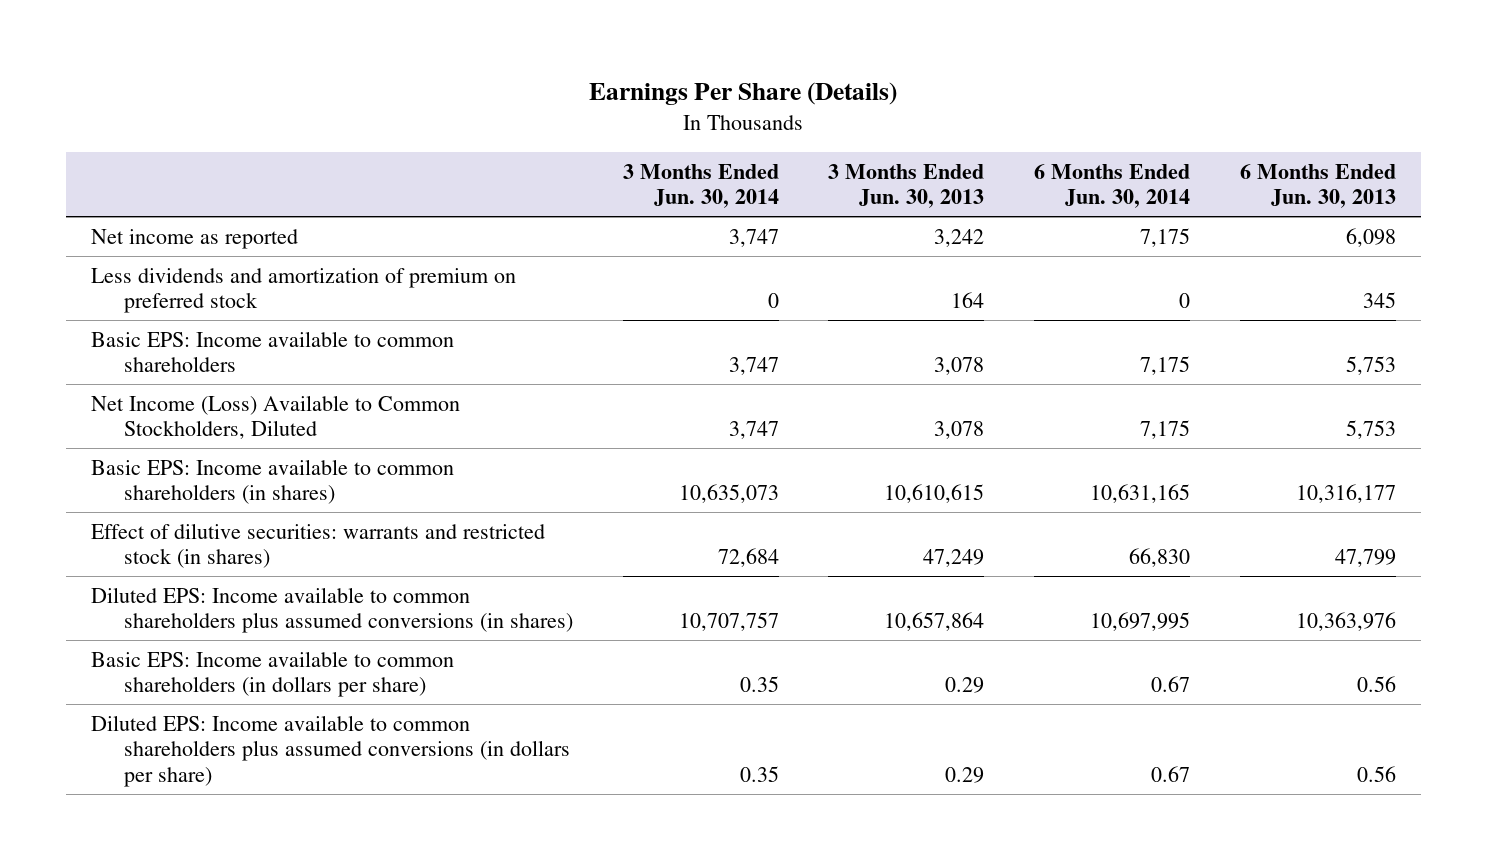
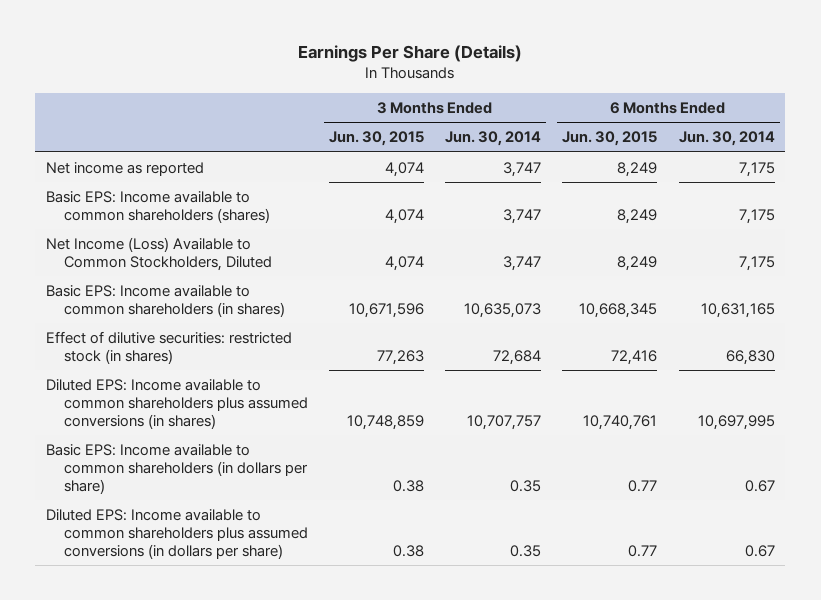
- | 3 Months Ended Jun. 30, 2014 | 3 Months Ended Jun. 30, 2013 | 6 Months Ended Jun. 30, 2014 | 6 Months Ended Jun. 30, 2013
+ | 3 Months Ended Jun. 30, 2015 | 3 Months Ended Jun. 30, 2014 | 6 Months Ended Jun. 30, 2015 | 6 Months Ended Jun. 30, 2014
- Less dividends and amortization of premium on preferred stock | 0 | 164 | 0 | 345
- Basic EPS: Income available to common shareholders | 3,747 | 3,078 | 7,175 | 5,753
+ Basic EPS: Income available to common shareholders (shares) | 4,074 | 3,747 | 8,249 | 7,175
- Effect of dilutive securities: warrants and restricted stock (in shares) | 72,684 | 47,249 | 66,830 | 47,799
+ Effect of dilutive securities: restricted stock (in shares) | 77,263 | 72,684 | 72,416 | 66,830

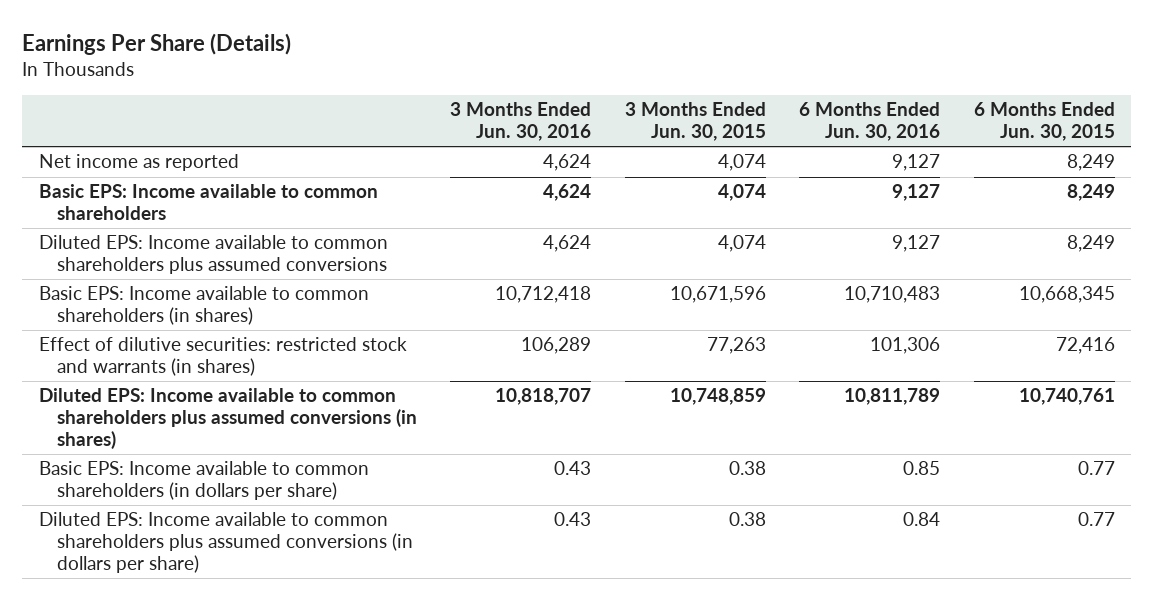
- | 3 Months Ended Jun. 30, 2015 | 3 Months Ended Jun. 30, 2014 | 6 Months Ended Jun. 30, 2015 | 6 Months Ended Jun. 30, 2014
+ | 3 Months Ended Jun. 30, 2016 | 3 Months Ended Jun. 30, 2015 | 6 Months Ended Jun. 30, 2016 | 6 Months Ended Jun. 30, 2015
- Basic EPS: Income available to common shareholders (shares) | 4,074 | 3,747 | 8,249 | 7,175
- Net Income (Loss) Available to Common Stockholders, Diluted | 4,074 | 3,747 | 8,249 | 7,175
+ Basic EPS: Income available to common shareholders | 4,624 | 4,074 | 9,127 | 8,249
+ Diluted EPS: Income available to common shareholders plus assumed conversions | 4,624 | 4,074 | 9,127 | 8,249
- Effect of dilutive securities: restricted stock (in shares) | 77,263 | 72,684 | 72,416 | 66,830
+ Effect of dilutive securities: restricted stock and warrants (in shares) | 106,289 | 77,263 | 101,306 | 72,416

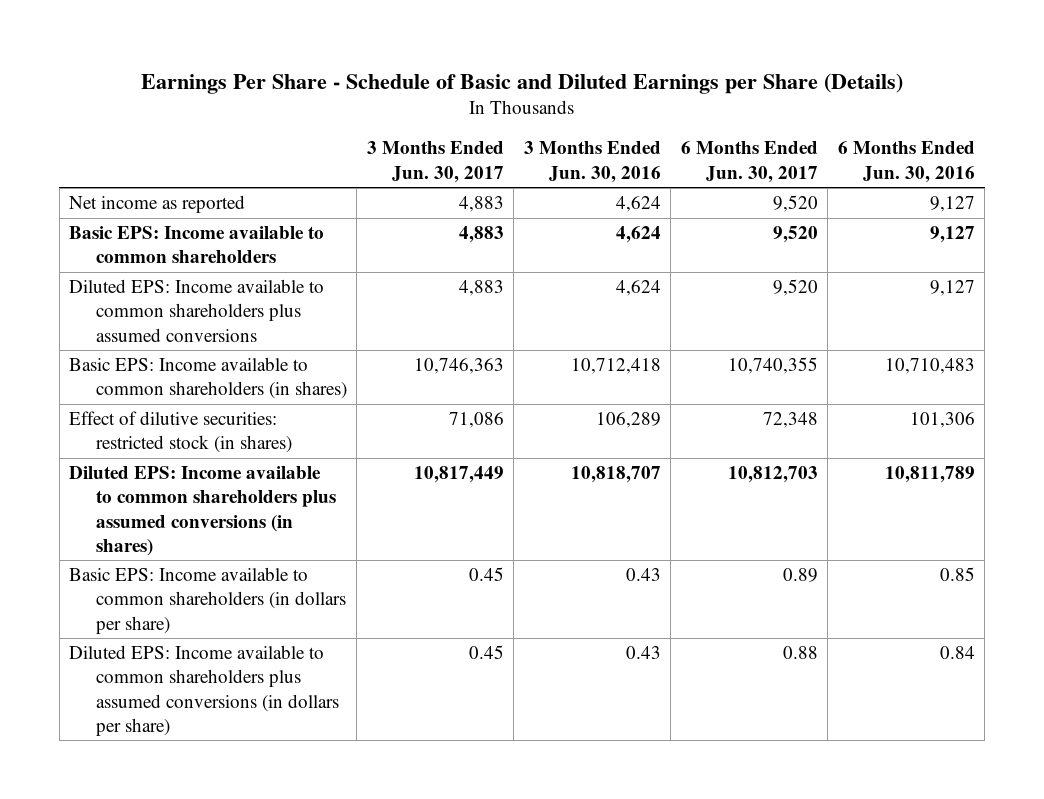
- Earnings Per Share (Details)
+ Earnings Per Share - Schedule of Basic and Diluted Earnings per Share (Details)
- | 3 Months Ended Jun. 30, 2016 | 3 Months Ended Jun. 30, 2015 | 6 Months Ended Jun. 30, 2016 | 6 Months Ended Jun. 30, 2015
+ | 3 Months Ended Jun. 30, 2017 | 3 Months Ended Jun. 30, 2016 | 6 Months Ended Jun. 30, 2017 | 6 Months Ended Jun. 30, 2016
- Effect of dilutive securities: restricted stock and warrants (in shares) | 106,289 | 77,263 | 101,306 | 72,416
+ Effect of dilutive securities: restricted stock (in shares) | 71,086 | 106,289 | 72,348 | 101,306

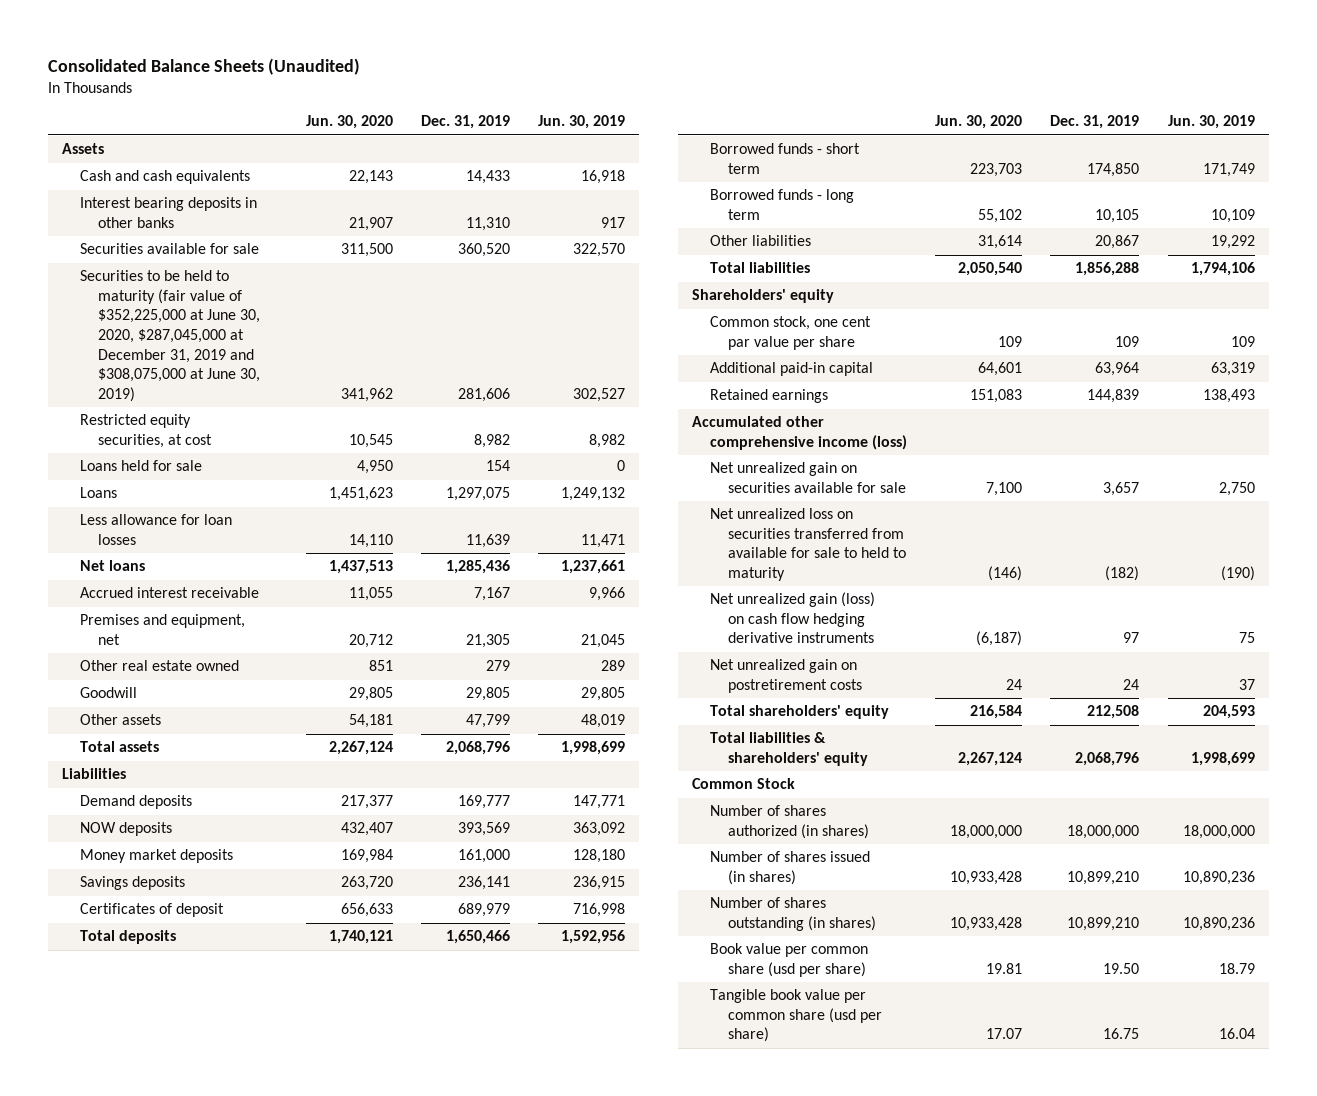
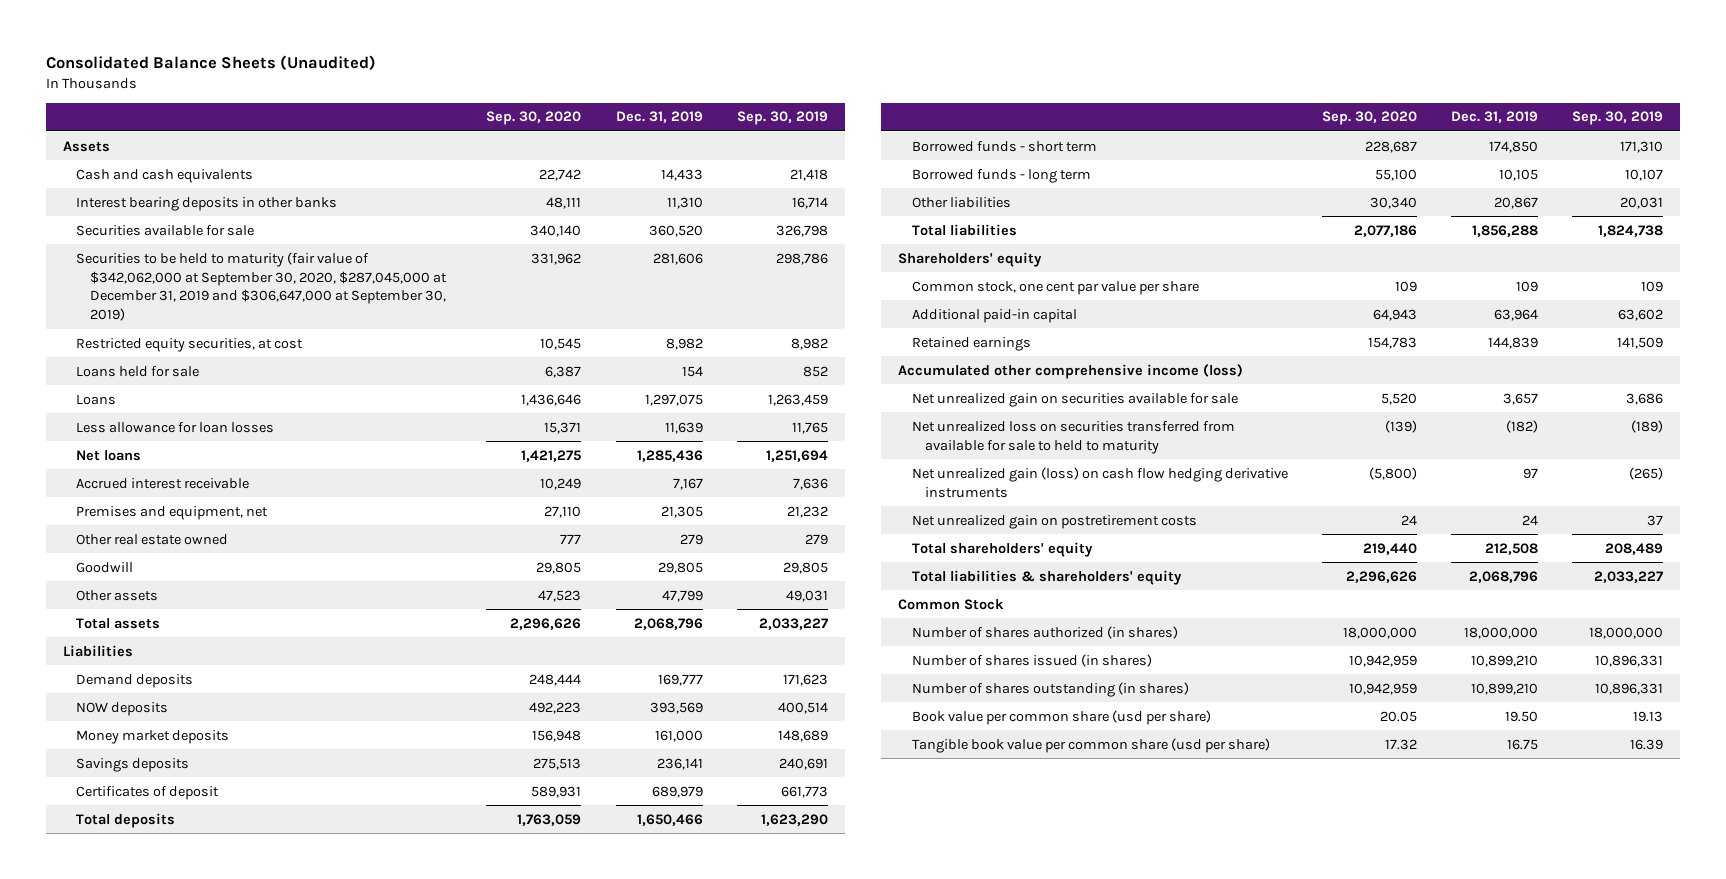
- | Jun. 30, 2020 | Dec. 31, 2019 | Jun. 30, 2019
+ | Sep. 30, 2020 | Dec. 31, 2019 | Sep. 30, 2019
- Securities to be held to maturity (fair value of $352,225,000 at June 30, 2020, $287,045,000 at December 31, 2019 and $308,075,000 at June 30, 2019) | 341,962 | 281,606 | 302,527
+ Securities to be held to maturity (fair value of $342,062,000 at September 30, 2020, $287,045,000 at December 31, 2019 and $306,647,000 at September 30, 2019) | 331,962 | 281,606 | 298,786

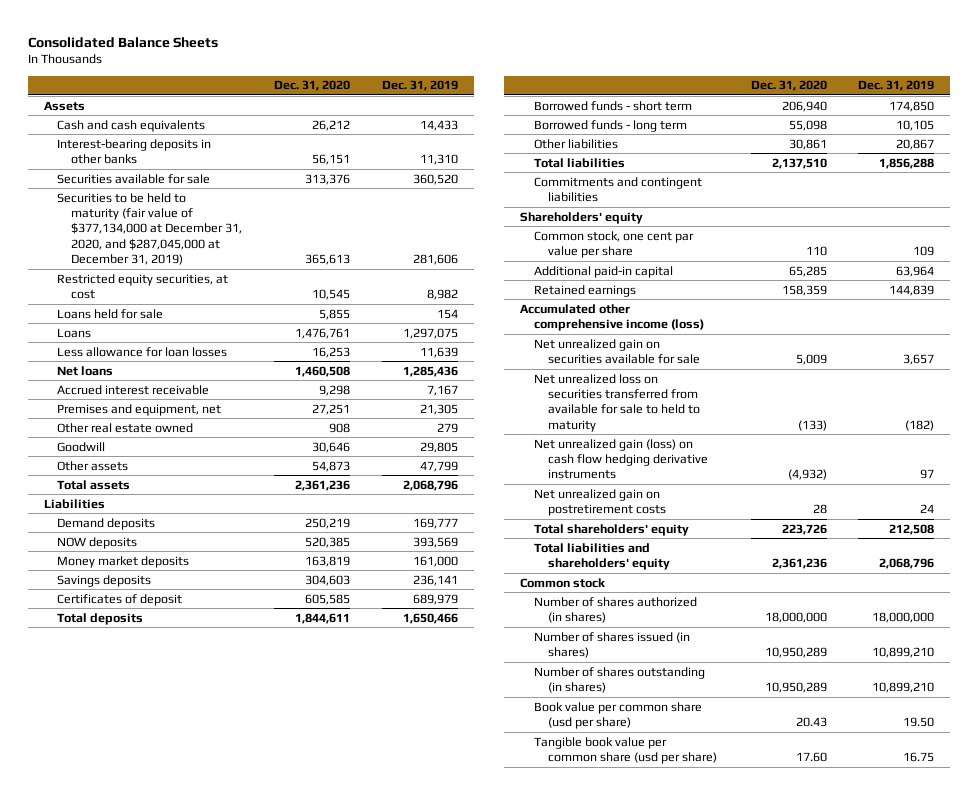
- Consolidated Balance Sheets (Unaudited)
+ Consolidated Balance Sheets
- | Sep. 30, 2020 | Dec. 31, 2019 | Sep. 30, 2019
+ | Dec. 31, 2020 | Dec. 31, 2019
- Interest bearing deposits in other banks | 48,111 | 11,310 | 16,714
+ Interest-bearing deposits in other banks | 56,151 | 11,310
- Securities to be held to maturity (fair value of $342,062,000 at September 30, 2020, $287,045,000 at December 31, 2019 and $306,647,000 at September 30, 2019) | 331,962 | 281,606 | 298,786
+ Securities to be held to maturity (fair value of $377,134,000 at December 31, 2020, and $287,045,000 at December 31, 2019) | 365,613 | 281,606
+ Commitments and contingent liabilities
- Total liabilities & shareholders' equity | 2,296,626 | 2,068,796 | 2,033,227
- Common Stock
+ Total liabilities and shareholders' equity | 2,361,236 | 2,068,796
+ Common stock

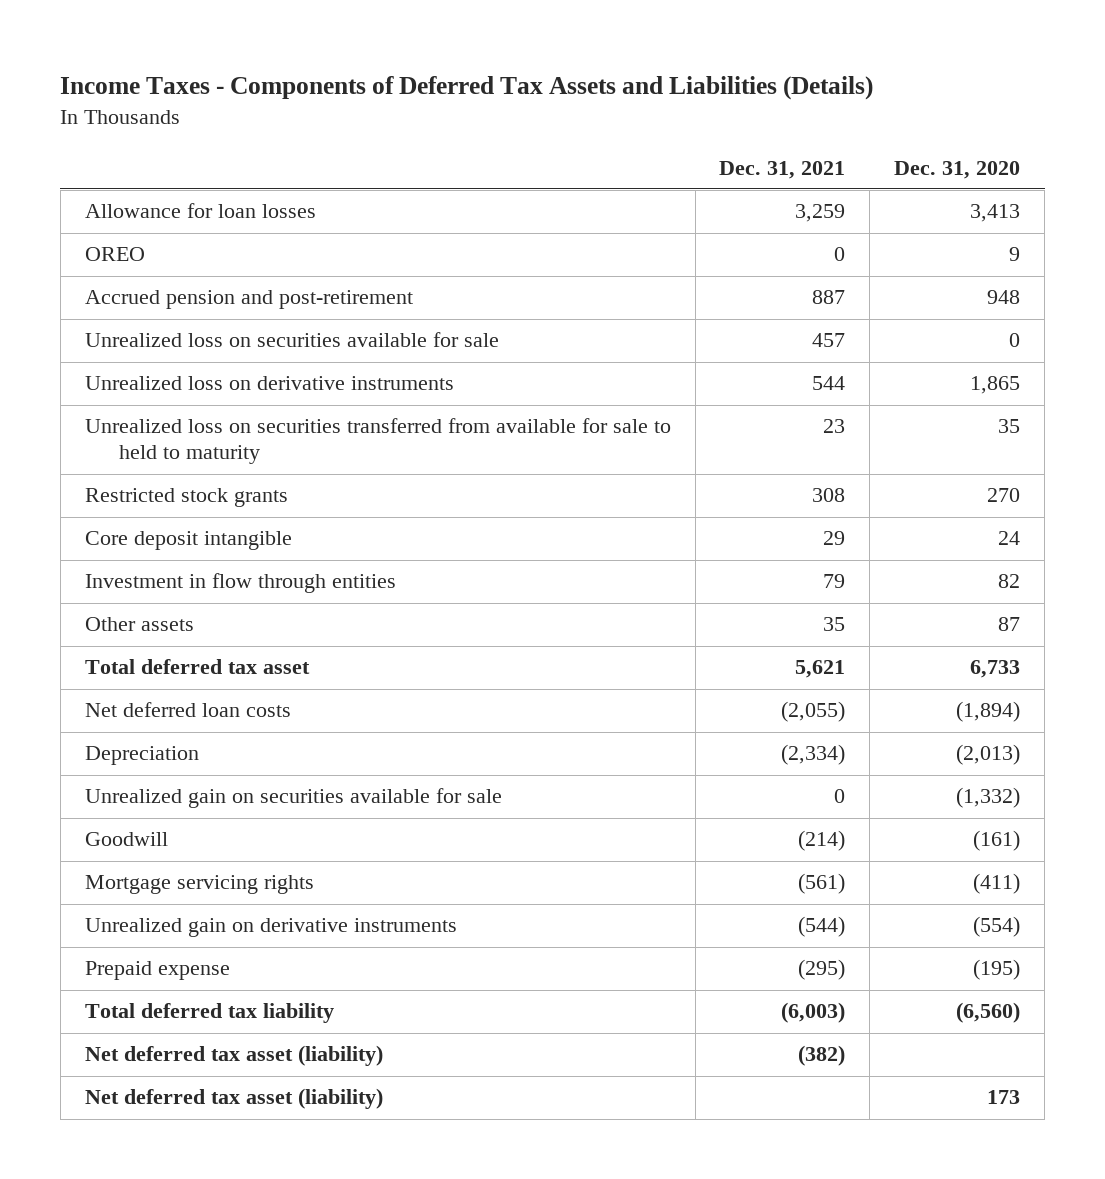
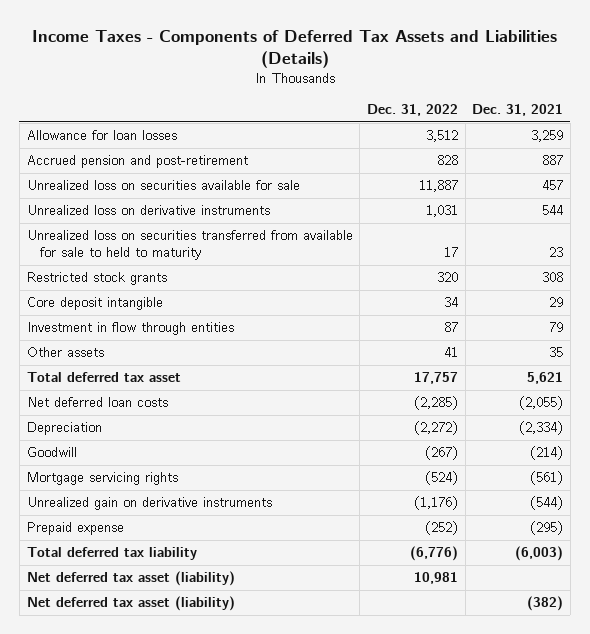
- | Dec. 31, 2021 | Dec. 31, 2020
+ | Dec. 31, 2022 | Dec. 31, 2021
- OREO | 0 | 9
- Unrealized gain on securities available for sale | 0 | (1,332)
moved down: Net deferred tax asset (liability) | | (382)

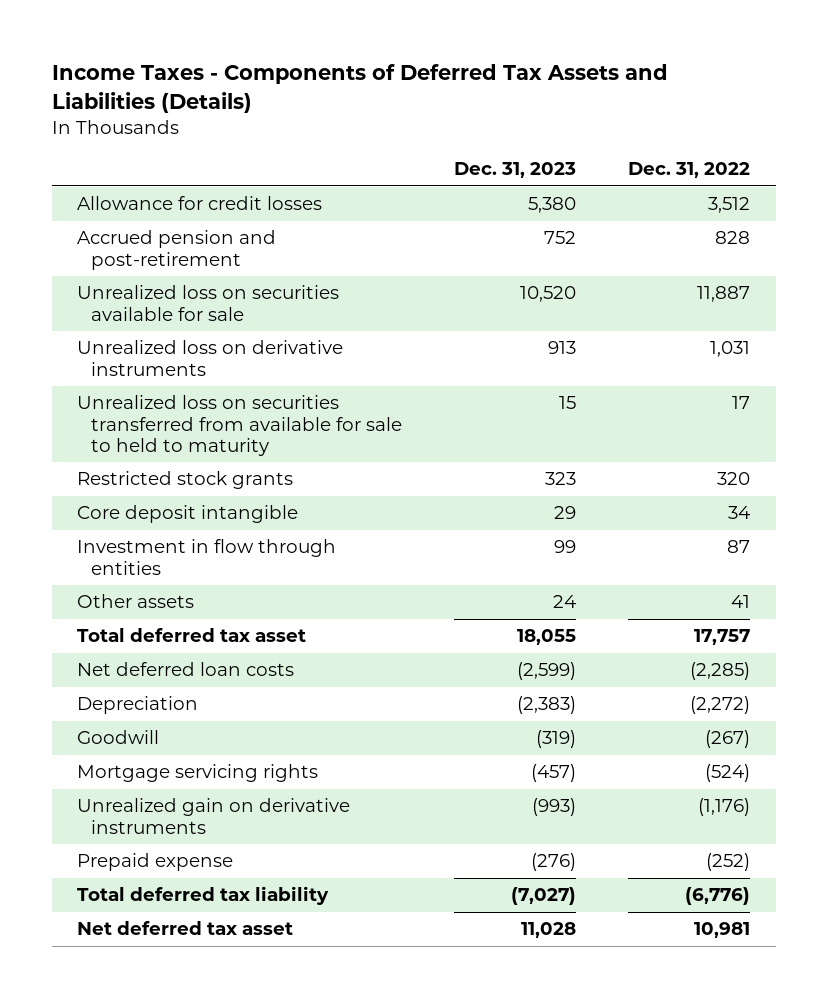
- | Dec. 31, 2022 | Dec. 31, 2021
+ | Dec. 31, 2023 | Dec. 31, 2022
- Allowance for loan losses | 3,512 | 3,259
+ Allowance for credit losses | 5,380 | 3,512
- Net deferred tax asset (liability) | 10,981 |
- Net deferred tax asset (liability) | | (382)
+ Net deferred tax asset | 11,028 | 10,981

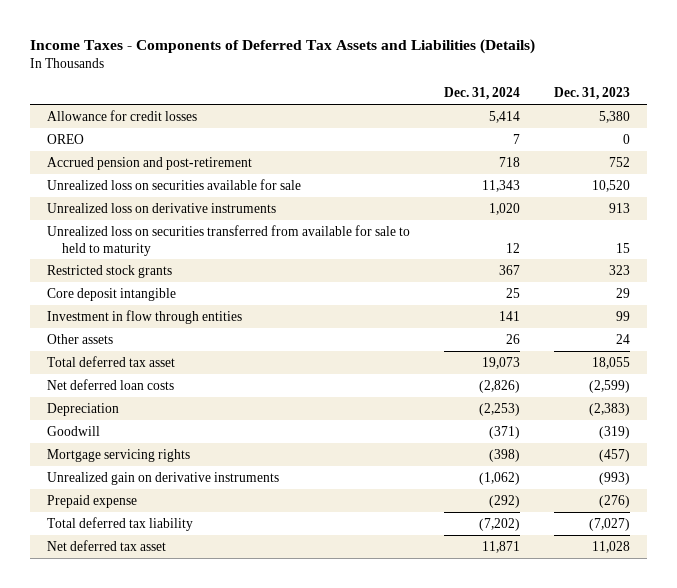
- | Dec. 31, 2023 | Dec. 31, 2022
+ | Dec. 31, 2024 | Dec. 31, 2023
+ OREO | 7 | 0

